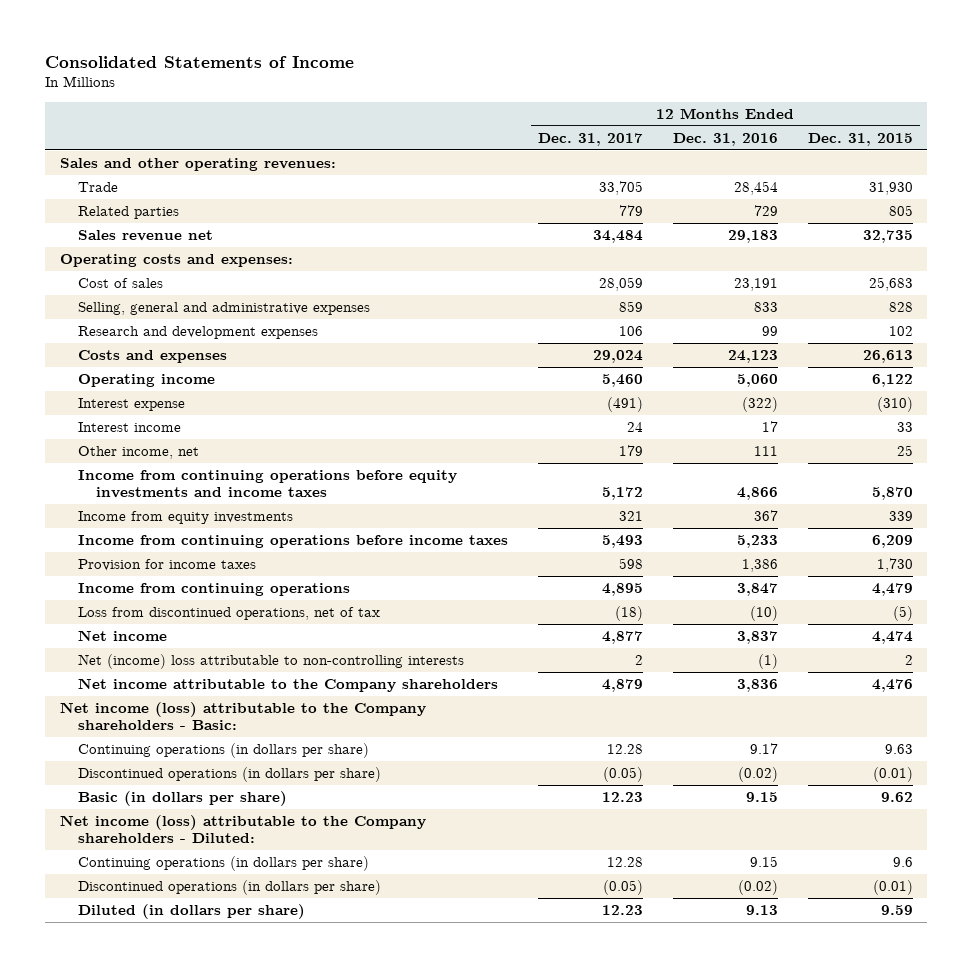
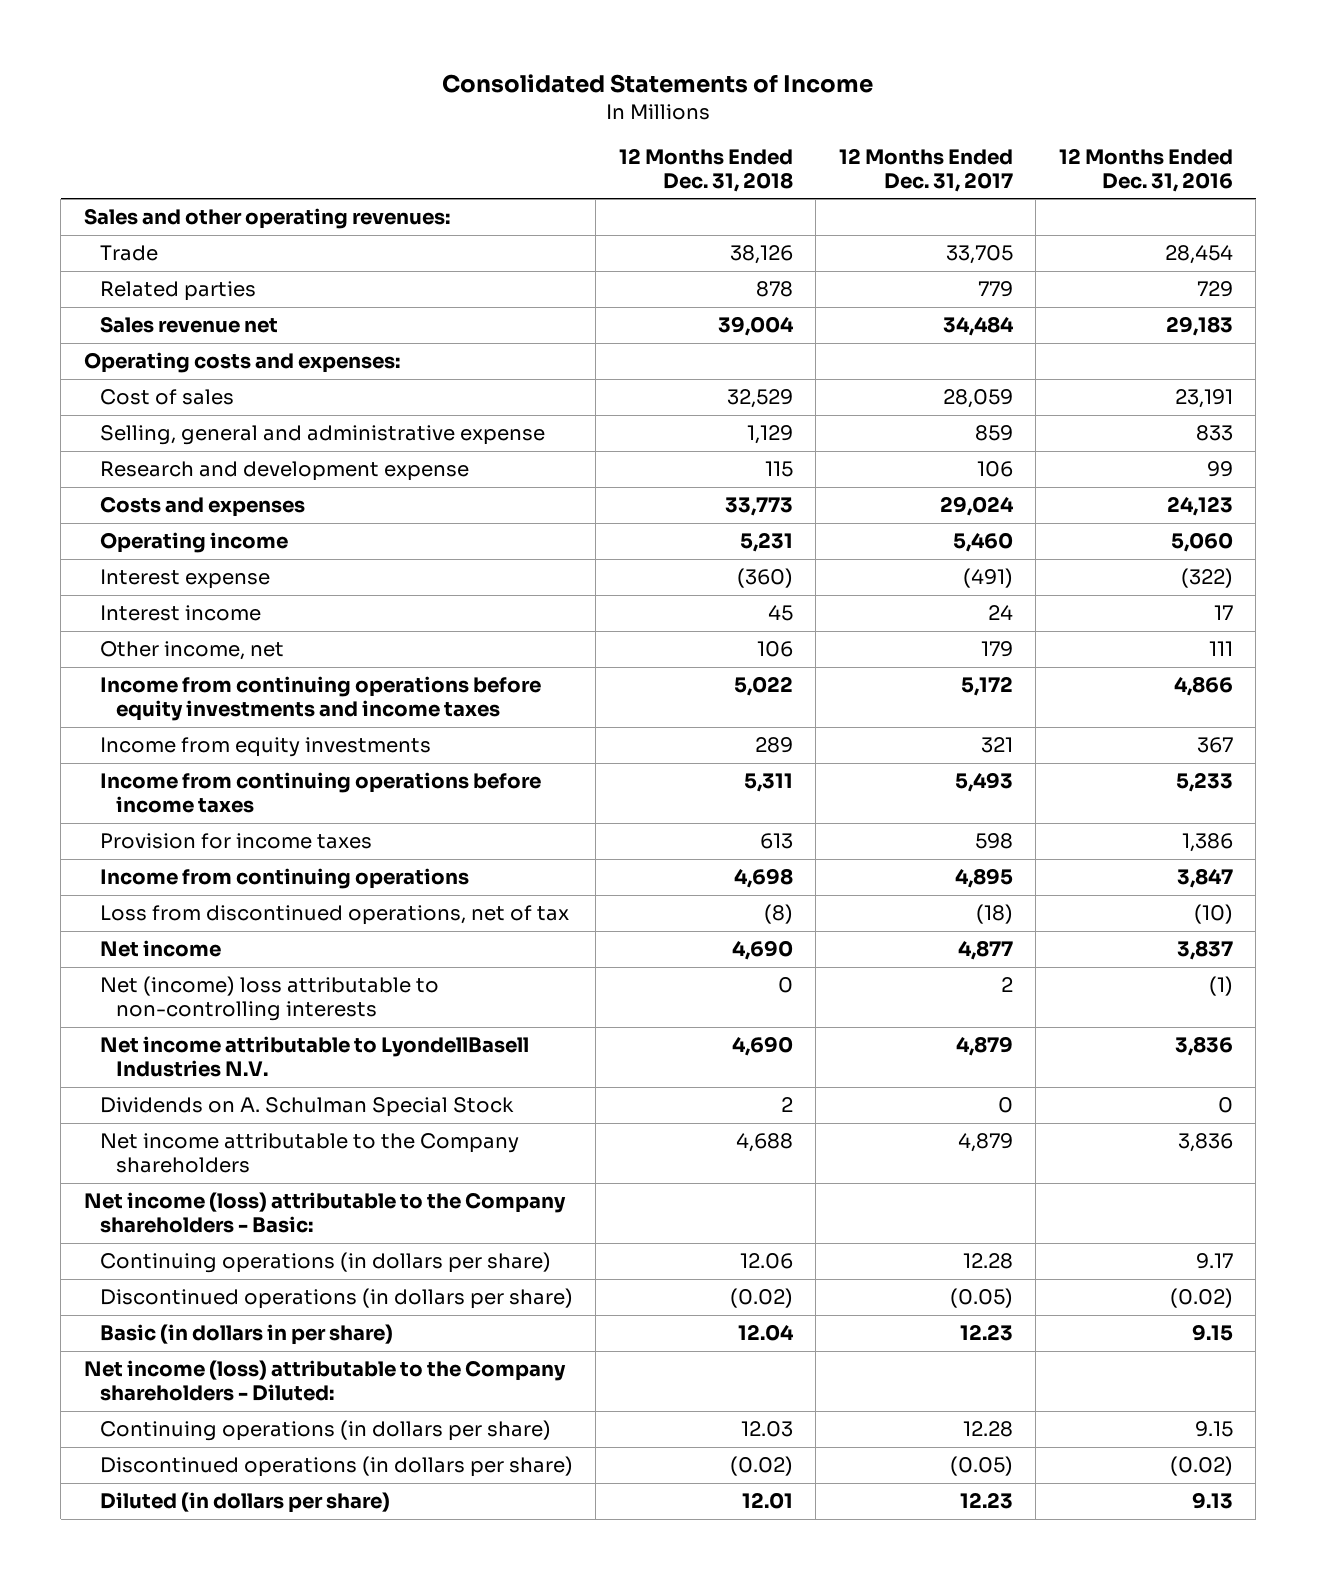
- | 12 Months Ended Dec. 31, 2017 | 12 Months Ended Dec. 31, 2016 | 12 Months Ended Dec. 31, 2015
+ | 12 Months Ended Dec. 31, 2018 | 12 Months Ended Dec. 31, 2017 | 12 Months Ended Dec. 31, 2016
- Selling, general and administrative expenses | 859 | 833 | 828
- Research and development expenses | 106 | 99 | 102
+ Selling, general and administrative expense | 1,129 | 859 | 833
+ Research and development expense | 115 | 106 | 99
+ Net income attributable to LyondellBasell Industries N.V. | 4,690 | 4,879 | 3,836
+ Dividends on A. Schulman Special Stock | 2 | 0 | 0
- Basic (in dollars per share) | 12.23 | 9.15 | 9.62
+ Basic (in dollars in per share) | 12.04 | 12.23 | 9.15

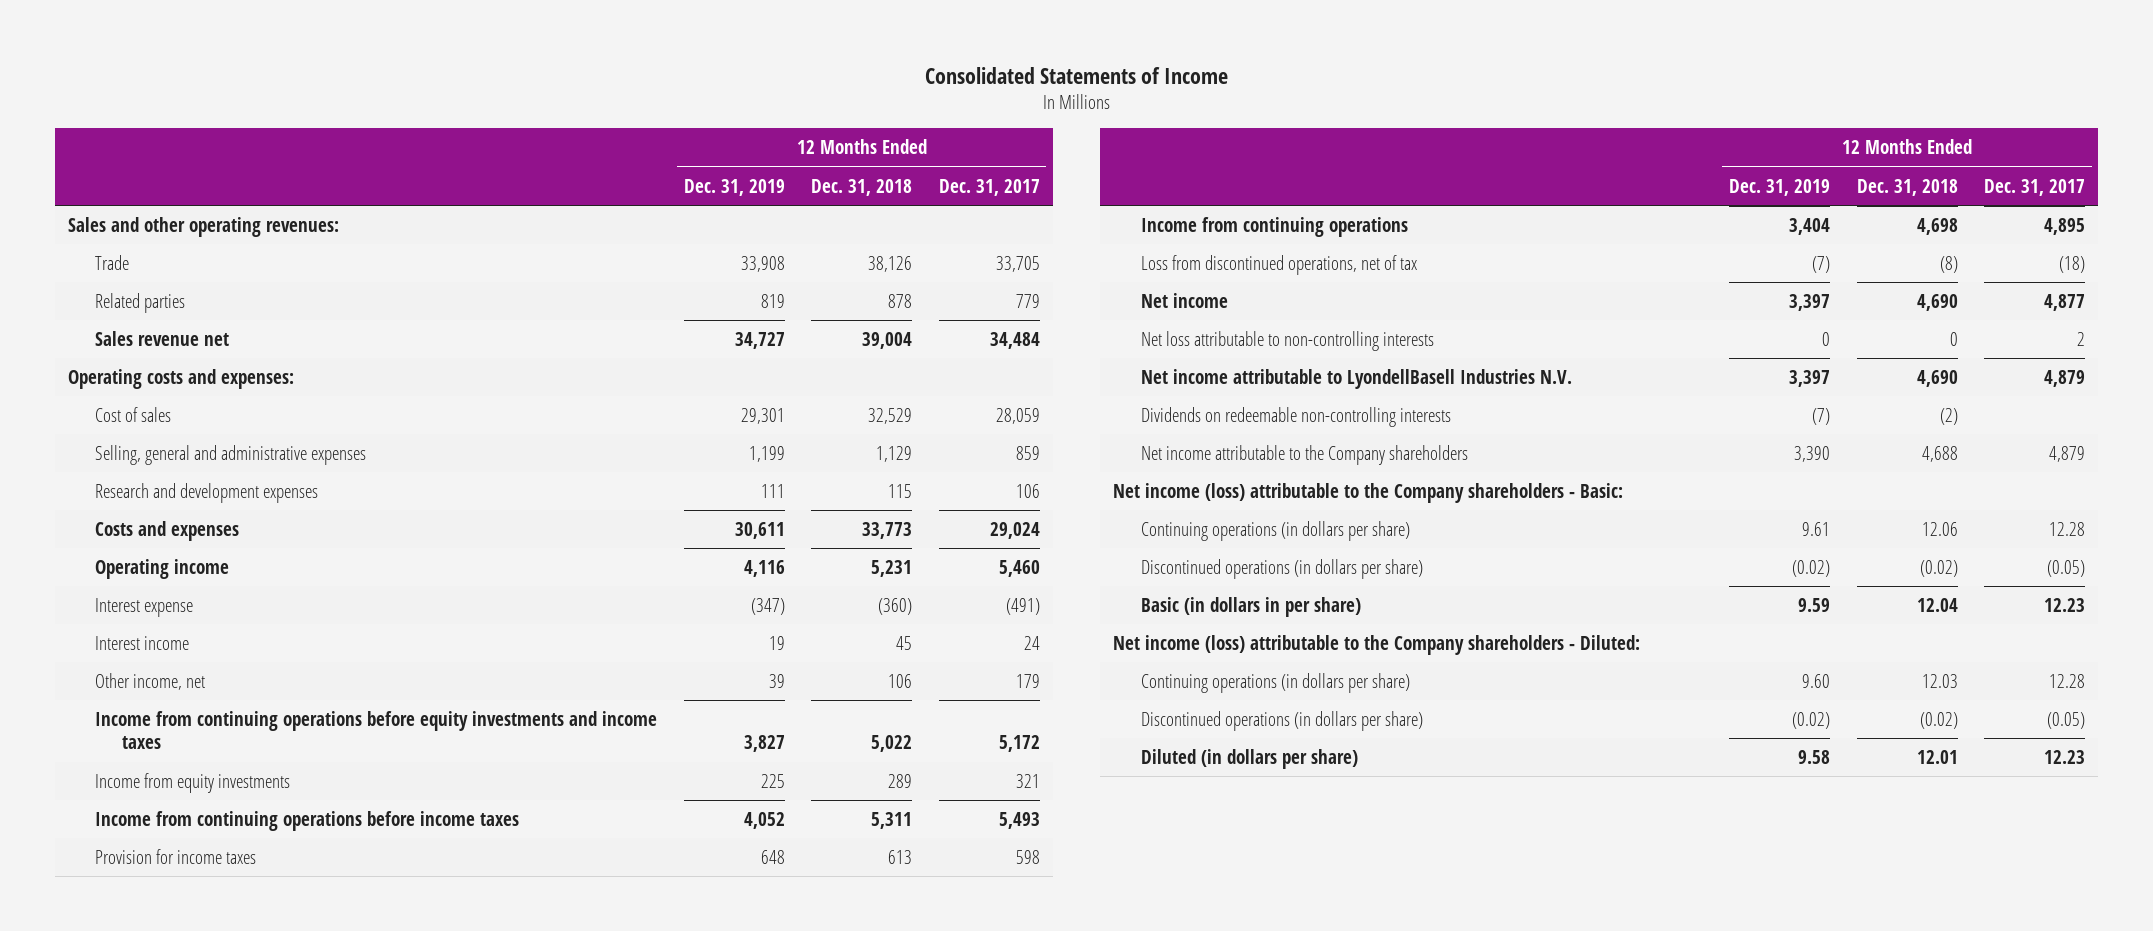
- | 12 Months Ended Dec. 31, 2018 | 12 Months Ended Dec. 31, 2017 | 12 Months Ended Dec. 31, 2016
+ | 12 Months Ended Dec. 31, 2019 | 12 Months Ended Dec. 31, 2018 | 12 Months Ended Dec. 31, 2017
- Selling, general and administrative expense | 1,129 | 859 | 833
- Research and development expense | 115 | 106 | 99
+ Selling, general and administrative expenses | 1,199 | 1,129 | 859
+ Research and development expenses | 111 | 115 | 106
- Net (income) loss attributable to non-controlling interests | 0 | 2 | (1)
+ Net loss attributable to non-controlling interests | 0 | 0 | 2
- Dividends on A. Schulman Special Stock | 2 | 0 | 0
+ Dividends on redeemable non-controlling interests | (7) | (2) |

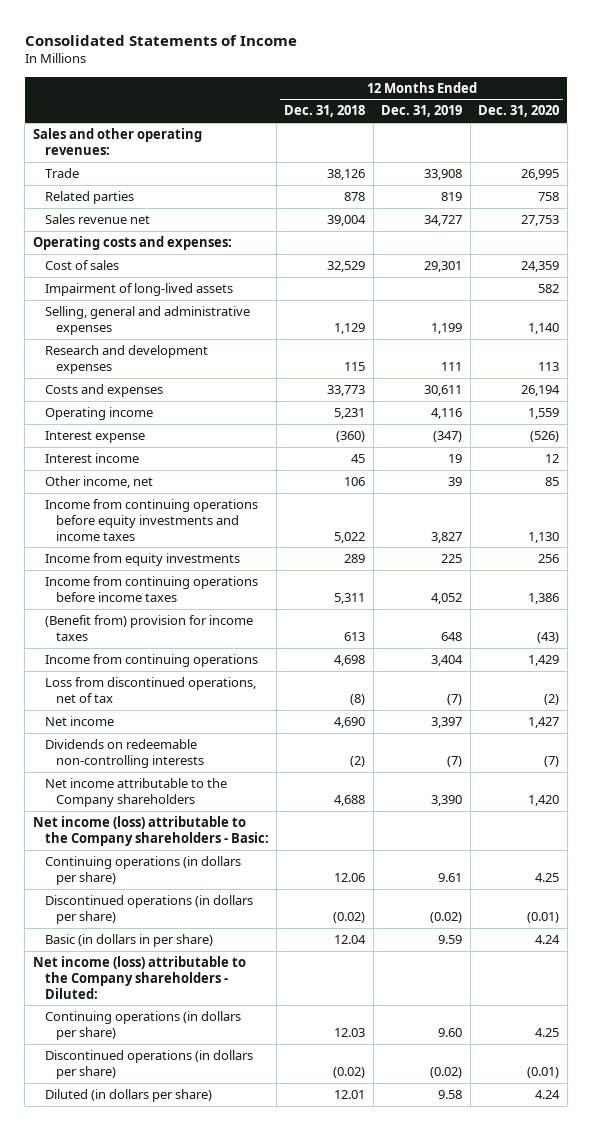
- | 12 Months Ended Dec. 31, 2019 | 12 Months Ended Dec. 31, 2018 | 12 Months Ended Dec. 31, 2017
+ | 12 Months Ended Dec. 31, 2018 | 12 Months Ended Dec. 31, 2019 | 12 Months Ended Dec. 31, 2020
+ Impairment of long-lived assets | | | 582
- Provision for income taxes | 648 | 613 | 598
+ (Benefit from) provision for income taxes | 613 | 648 | (43)
- Net loss attributable to non-controlling interests | 0 | 0 | 2
- Net income attributable to LyondellBasell Industries N.V. | 3,397 | 4,690 | 4,879

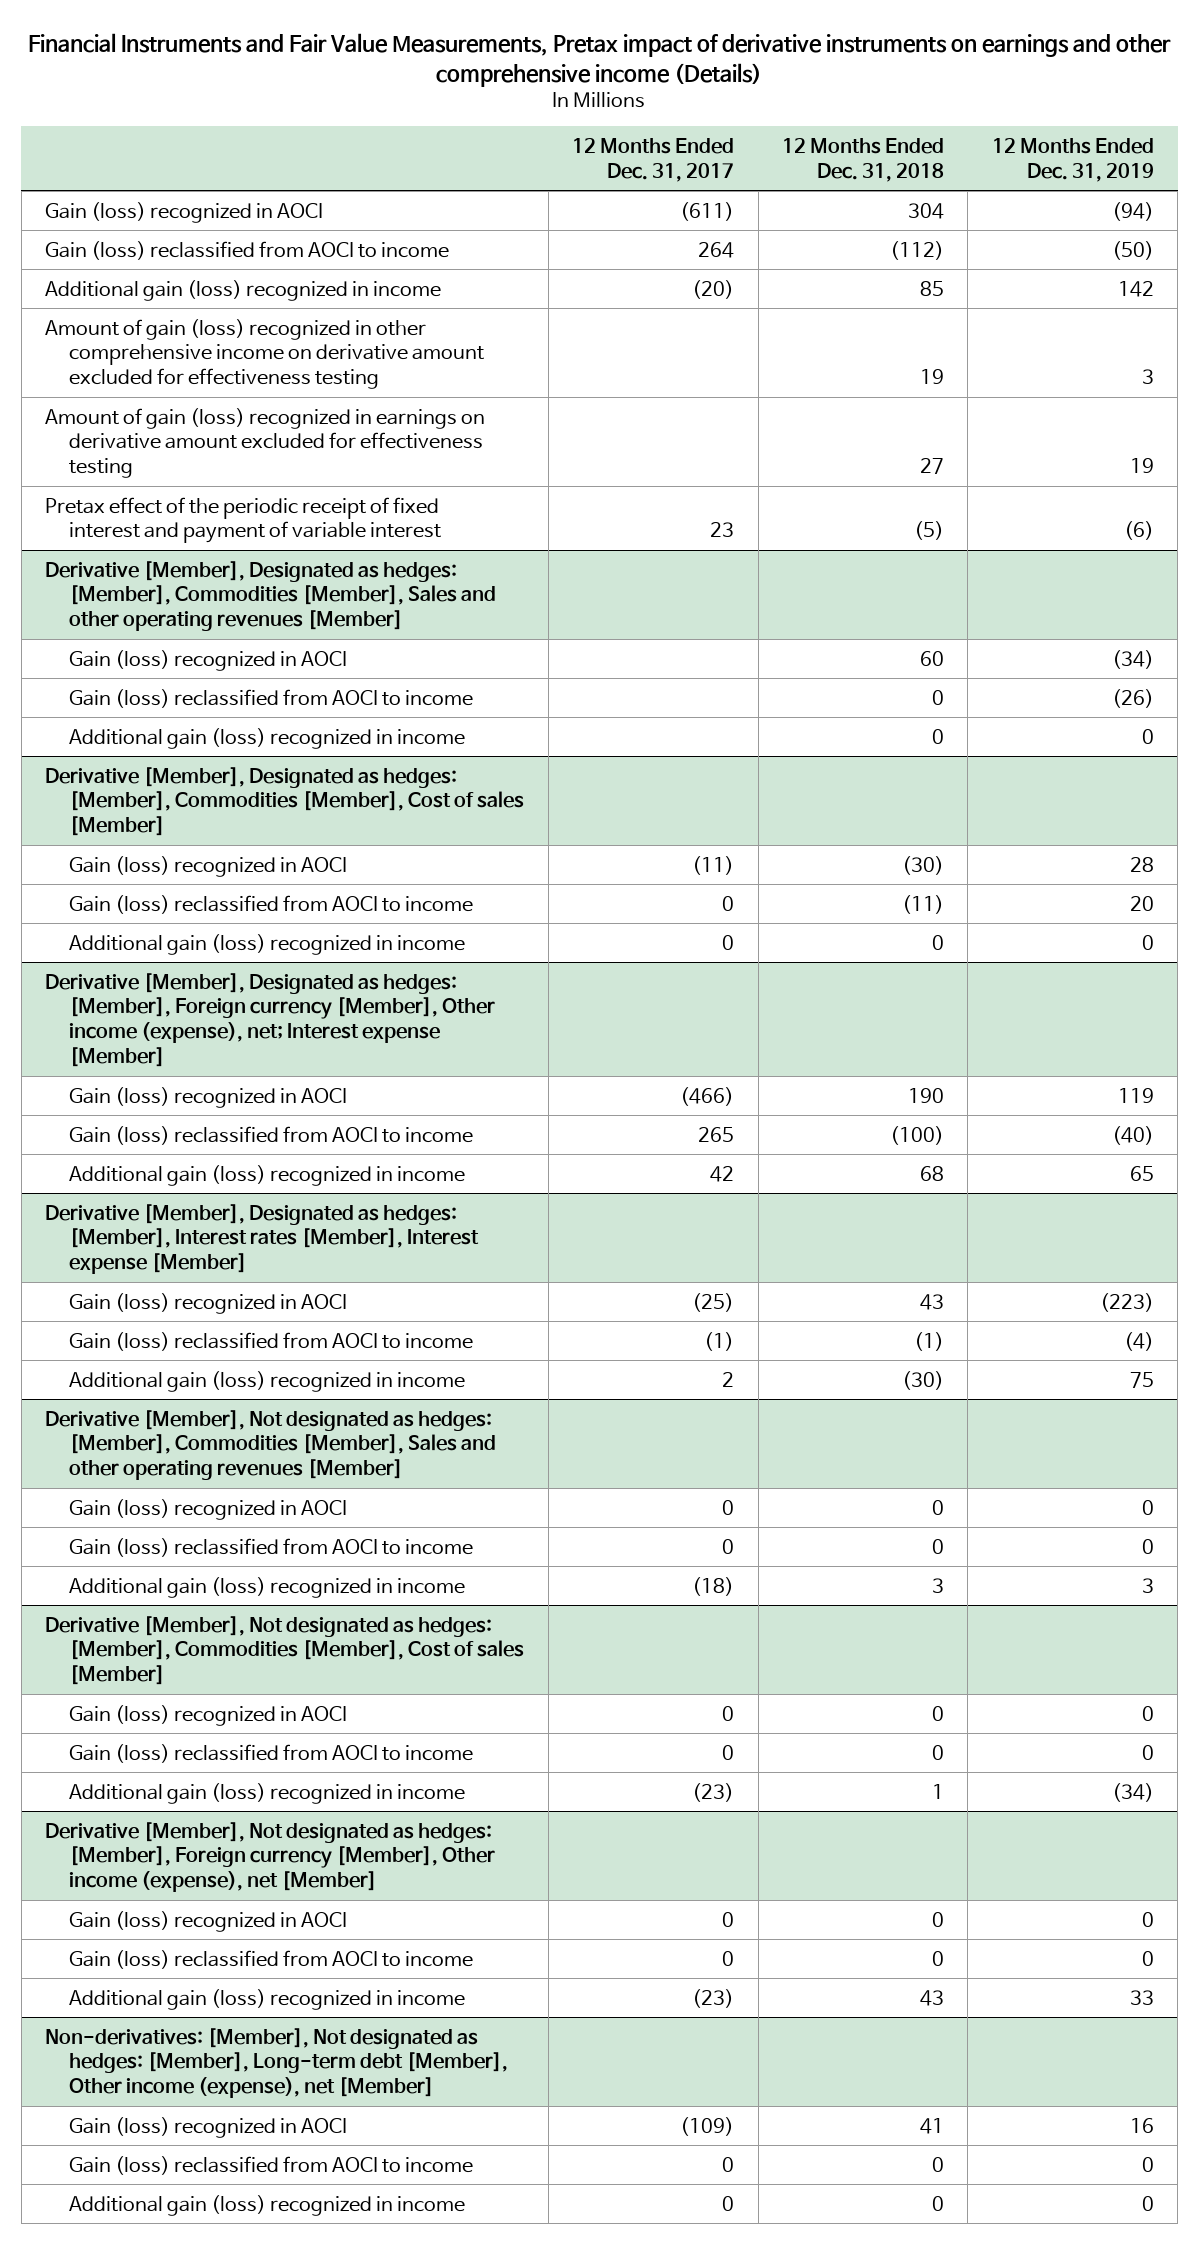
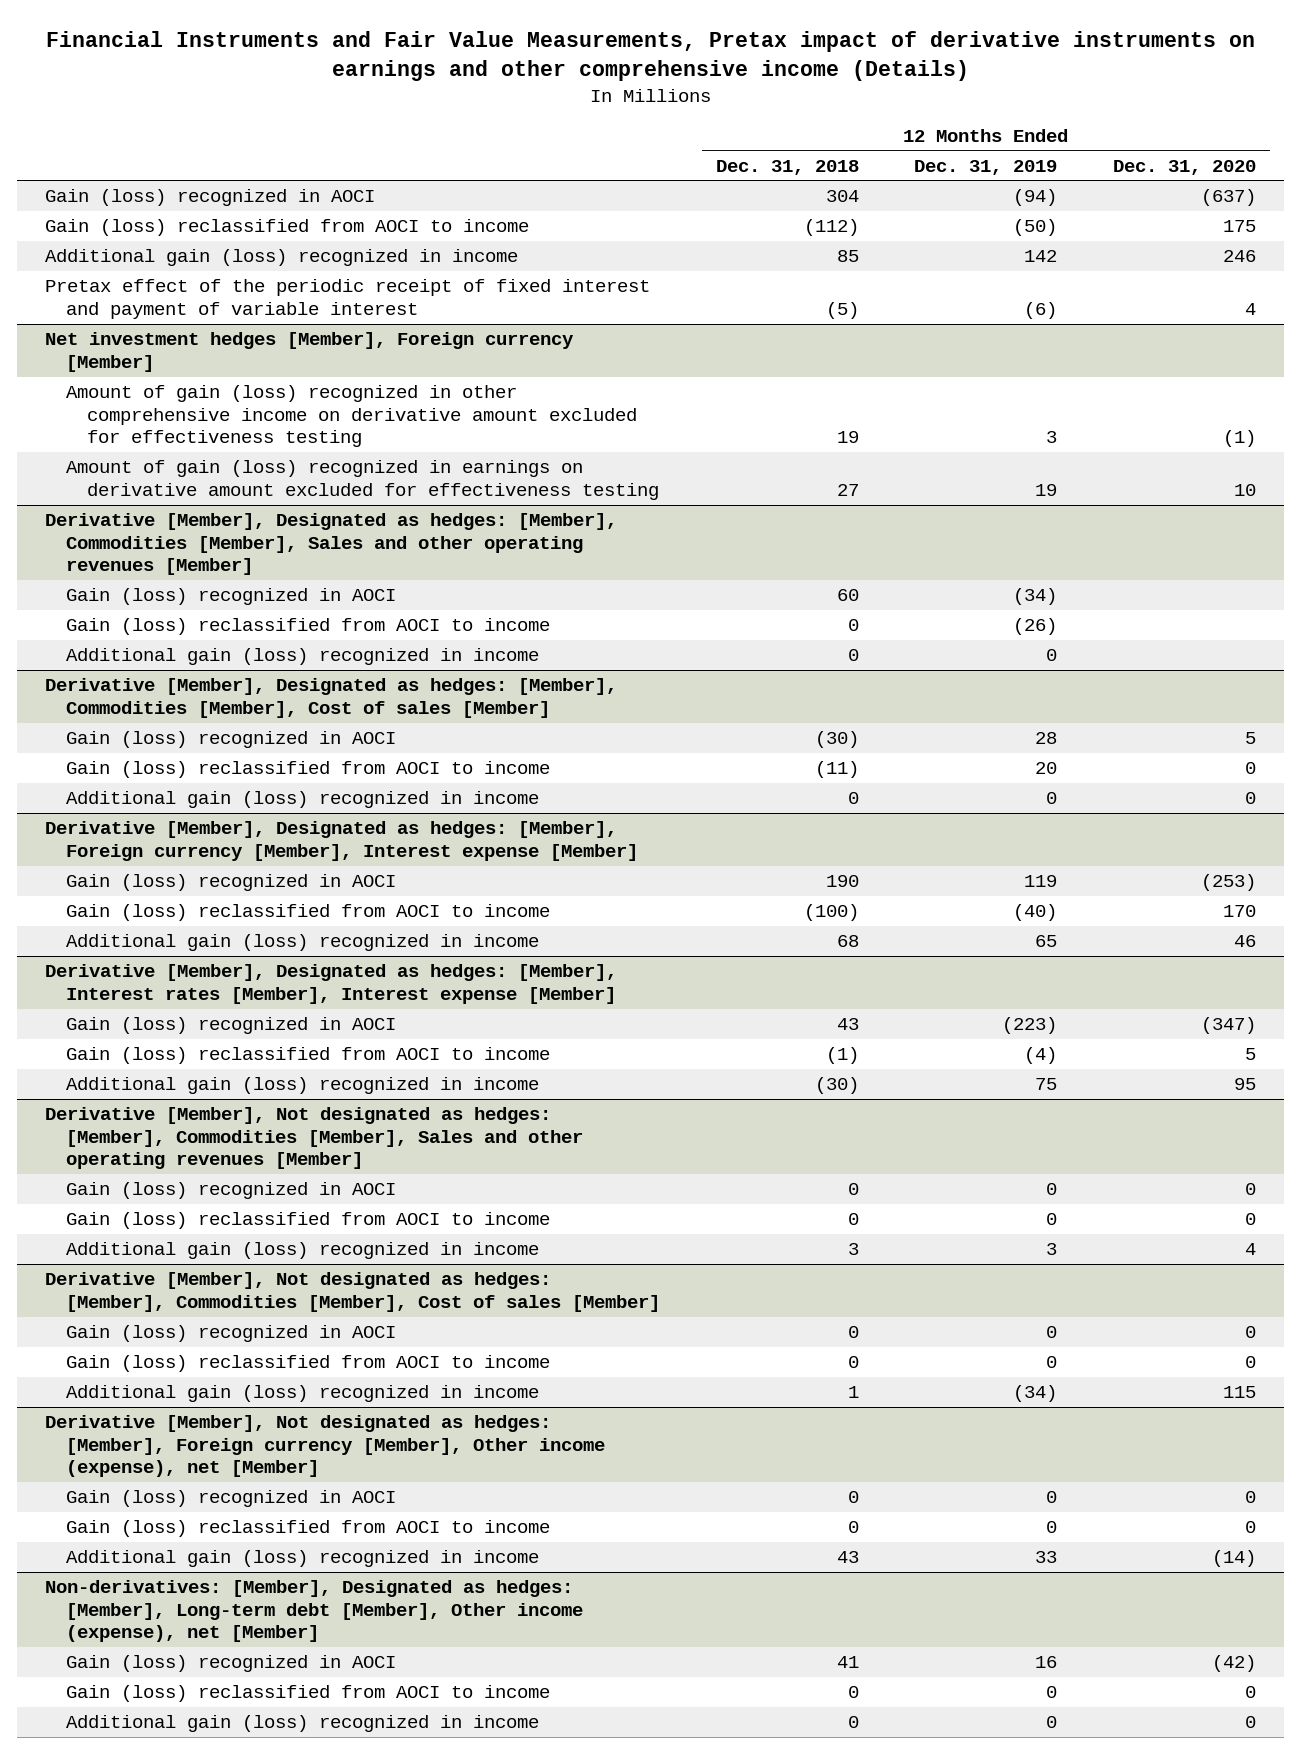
- | 12 Months Ended Dec. 31, 2017 | 12 Months Ended Dec. 31, 2018 | 12 Months Ended Dec. 31, 2019
+ | 12 Months Ended Dec. 31, 2018 | 12 Months Ended Dec. 31, 2019 | 12 Months Ended Dec. 31, 2020
moved up: Pretax effect of the periodic receipt of fixed interest and payment of variable interest | (5) | (6) | 4
+ Net investment hedges [Member], Foreign currency [Member]
- Derivative [Member], Designated as hedges: [Member], Foreign currency [Member], Other income (expense), net; Interest expense [Member]
+ Derivative [Member], Designated as hedges: [Member], Foreign currency [Member], Interest expense [Member]
- Non-derivatives: [Member], Not designated as hedges: [Member], Long-term debt [Member], Other income (expense), net [Member]
+ Non-derivatives: [Member], Designated as hedges: [Member], Long-term debt [Member], Other income (expense), net [Member]

